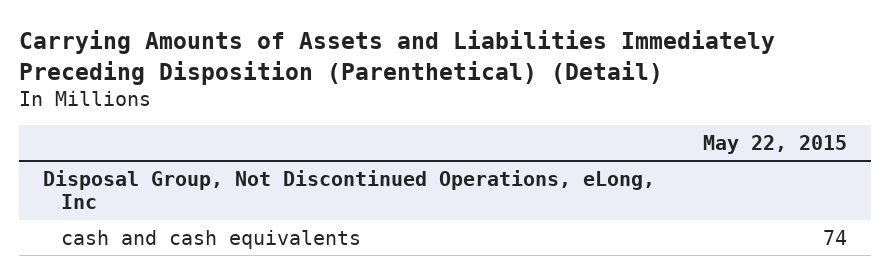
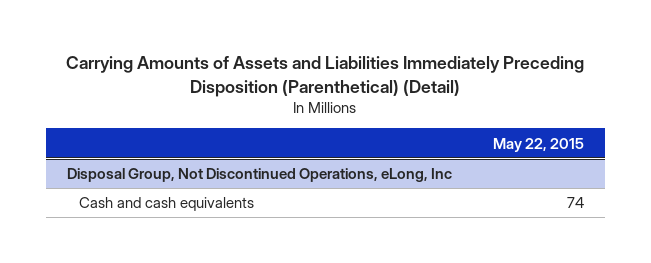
@ Disposal Group, Not Discontinued Operations, eLong, Inc
- cash and cash equivalents | 74
+ Cash and cash equivalents | 74

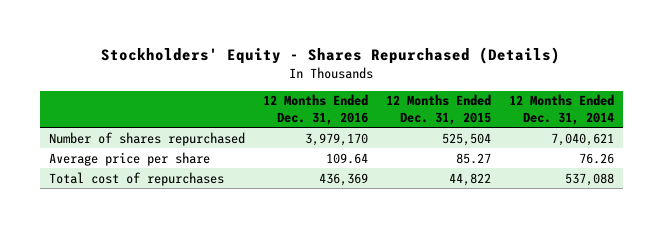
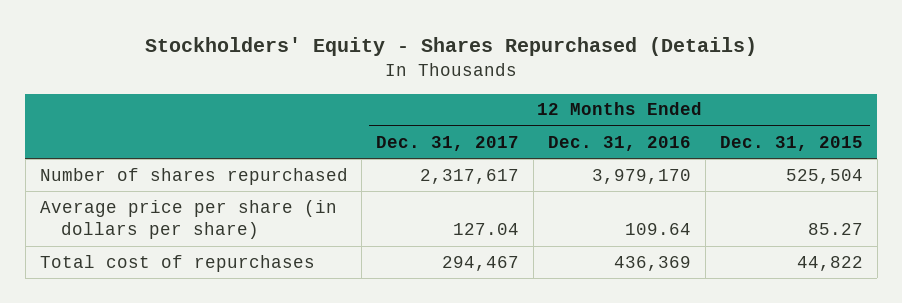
- | 12 Months Ended Dec. 31, 2016 | 12 Months Ended Dec. 31, 2015 | 12 Months Ended Dec. 31, 2014
+ | 12 Months Ended Dec. 31, 2017 | 12 Months Ended Dec. 31, 2016 | 12 Months Ended Dec. 31, 2015
- Average price per share | 109.64 | 85.27 | 76.26
+ Average price per share (in dollars per share) | 127.04 | 109.64 | 85.27

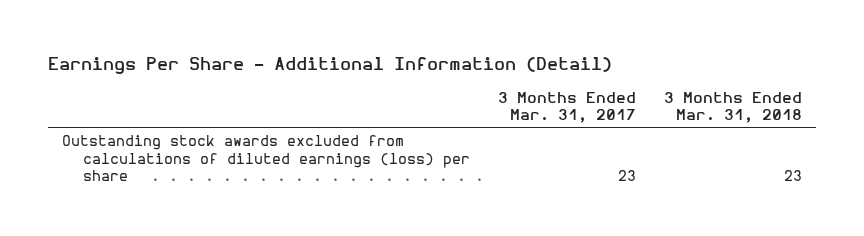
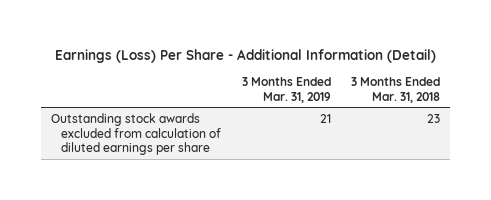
- Earnings Per Share - Additional Information (Detail)
+ Earnings (Loss) Per Share - Additional Information (Detail)
- | 3 Months Ended Mar. 31, 2017 | 3 Months Ended Mar. 31, 2018
+ | 3 Months Ended Mar. 31, 2019 | 3 Months Ended Mar. 31, 2018
- Outstanding stock awards excluded from calculations of diluted earnings (loss) per share | 23 | 23
+ Outstanding stock awards excluded from calculation of diluted earnings per share | 21 | 23

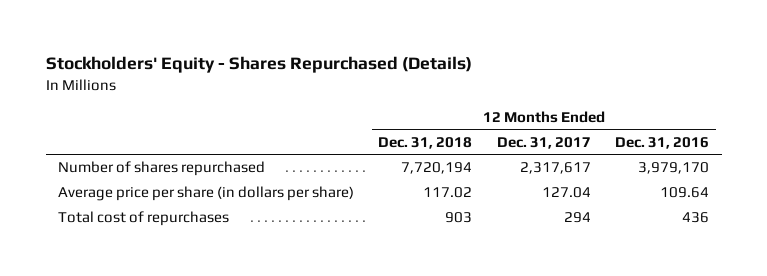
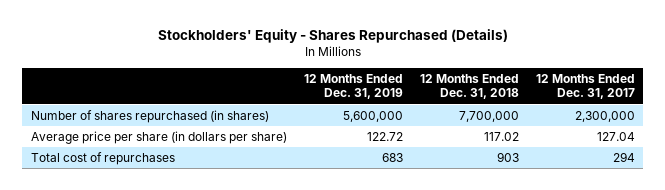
- | 12 Months Ended Dec. 31, 2018 | 12 Months Ended Dec. 31, 2017 | 12 Months Ended Dec. 31, 2016
+ | 12 Months Ended Dec. 31, 2019 | 12 Months Ended Dec. 31, 2018 | 12 Months Ended Dec. 31, 2017
- Number of shares repurchased | 7,720,194 | 2,317,617 | 3,979,170
+ Number of shares repurchased (in shares) | 5,600,000 | 7,700,000 | 2,300,000

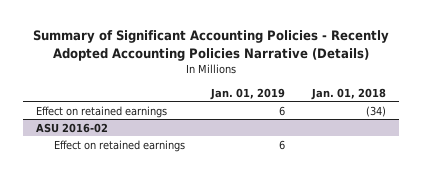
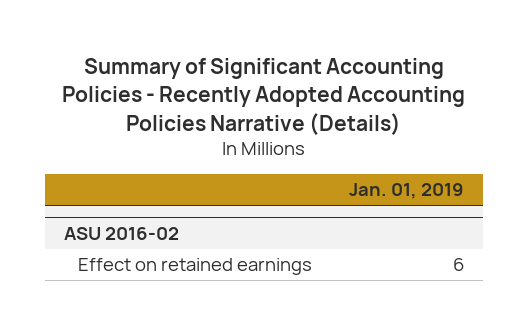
- | Jan. 01, 2019 | Jan. 01, 2018
+ | Jan. 01, 2019
- Effect on retained earnings | 6 | (34)

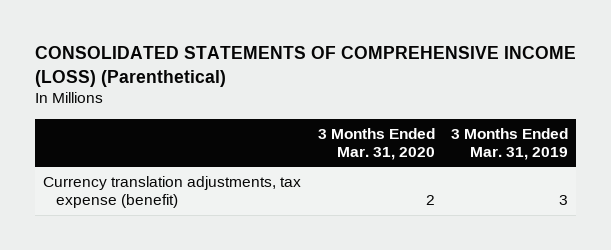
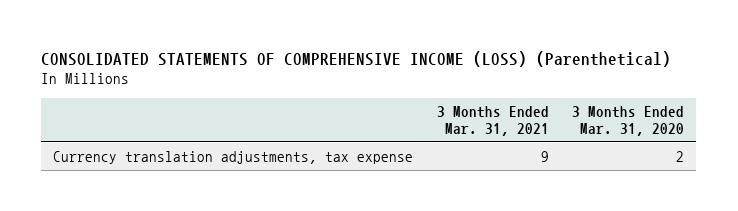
- | 3 Months Ended Mar. 31, 2020 | 3 Months Ended Mar. 31, 2019
+ | 3 Months Ended Mar. 31, 2021 | 3 Months Ended Mar. 31, 2020
- Currency translation adjustments, tax expense (benefit) | 2 | 3
+ Currency translation adjustments, tax expense | 9 | 2

